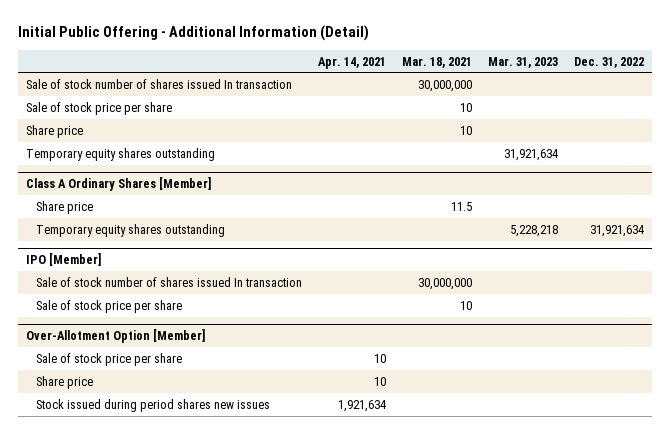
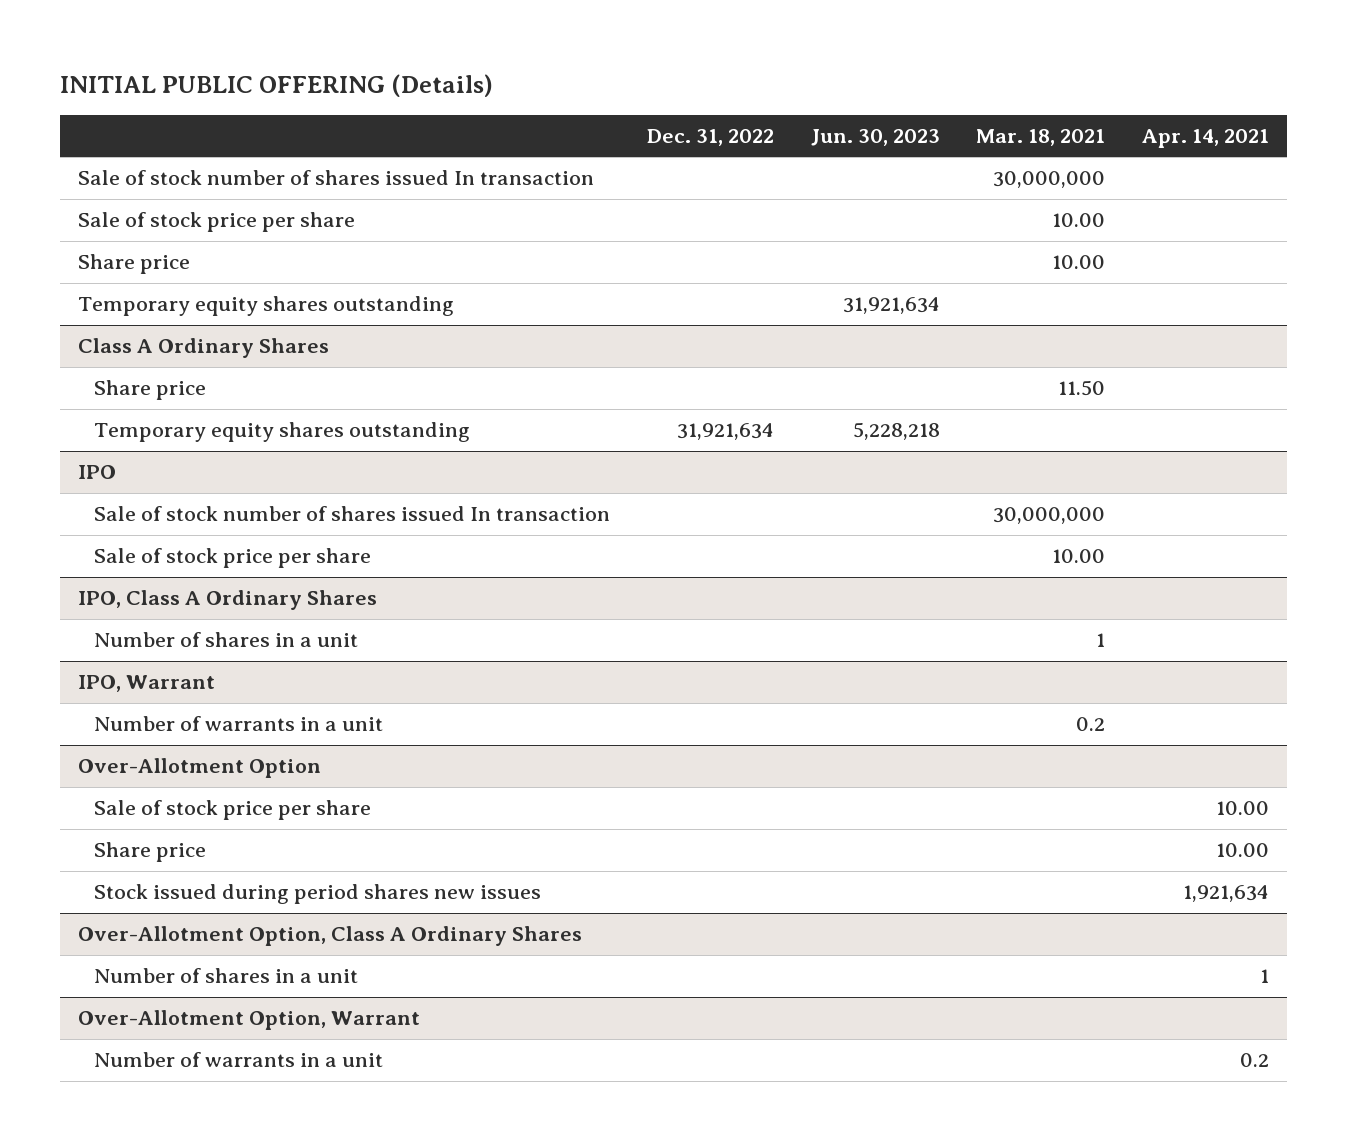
- Initial Public Offering - Additional Information (Detail)
+ INITIAL PUBLIC OFFERING (Details)
- | Apr. 14, 2021 | Mar. 18, 2021 | Mar. 31, 2023 | Dec. 31, 2022
+ | Dec. 31, 2022 | Jun. 30, 2023 | Mar. 18, 2021 | Apr. 14, 2021
- Sale of stock price per share | | 10 | |
- Share price | | 10 | |
+ Sale of stock price per share | | | 10.00 |
+ Share price | | | 10.00 |
- Class A Ordinary Shares [Member]
- Share price | | 11.5 | |
+ Class A Ordinary Shares
+ Share price | | | 11.50 |
- IPO [Member]
+ IPO
- Sale of stock price per share | | 10 | |
- Over-Allotment Option [Member]
- Sale of stock price per share | 10 | | |
- Share price | 10 | | |
+ Sale of stock price per share | | | 10.00 |
+ IPO, Class A Ordinary Shares
+ Number of shares in a unit | | | 1 |
+ IPO, Warrant
+ Number of warrants in a unit | | | 0.2 |
+ Over-Allotment Option
+ Sale of stock price per share | | | | 10.00
+ Share price | | | | 10.00
+ Over-Allotment Option, Class A Ordinary Shares
+ Number of shares in a unit | | | | 1
+ Over-Allotment Option, Warrant
+ Number of warrants in a unit | | | | 0.2

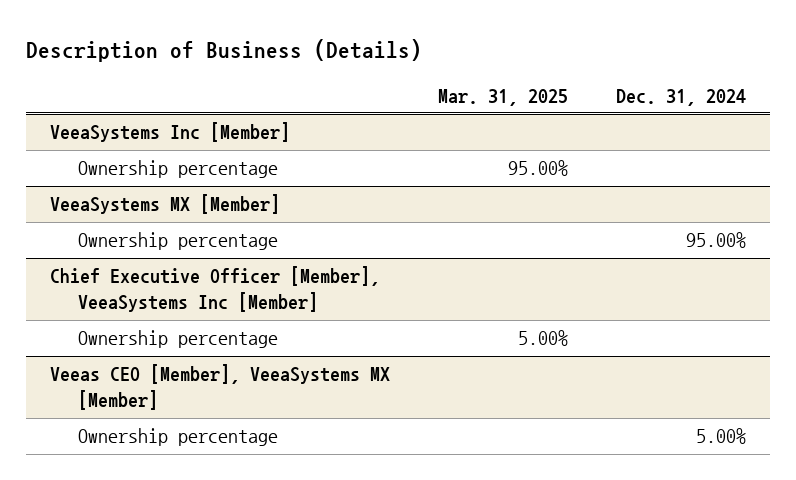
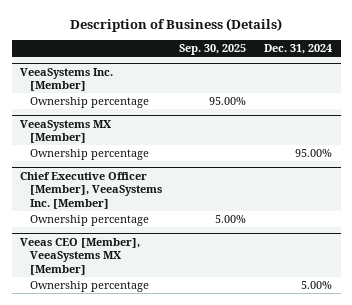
- | Mar. 31, 2025 | Dec. 31, 2024
+ | Sep. 30, 2025 | Dec. 31, 2024
- VeeaSystems Inc [Member]
+ VeeaSystems Inc. [Member]
- Chief Executive Officer [Member], VeeaSystems Inc [Member]
+ Chief Executive Officer [Member], VeeaSystems Inc. [Member]

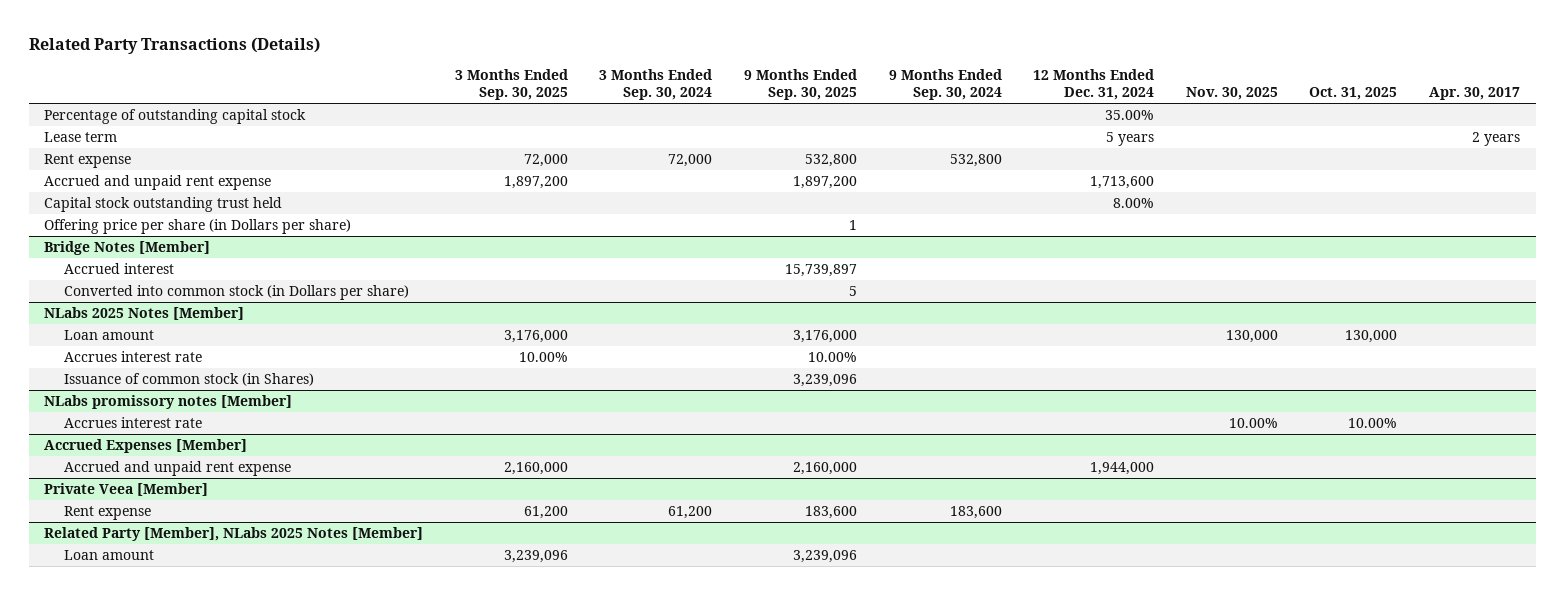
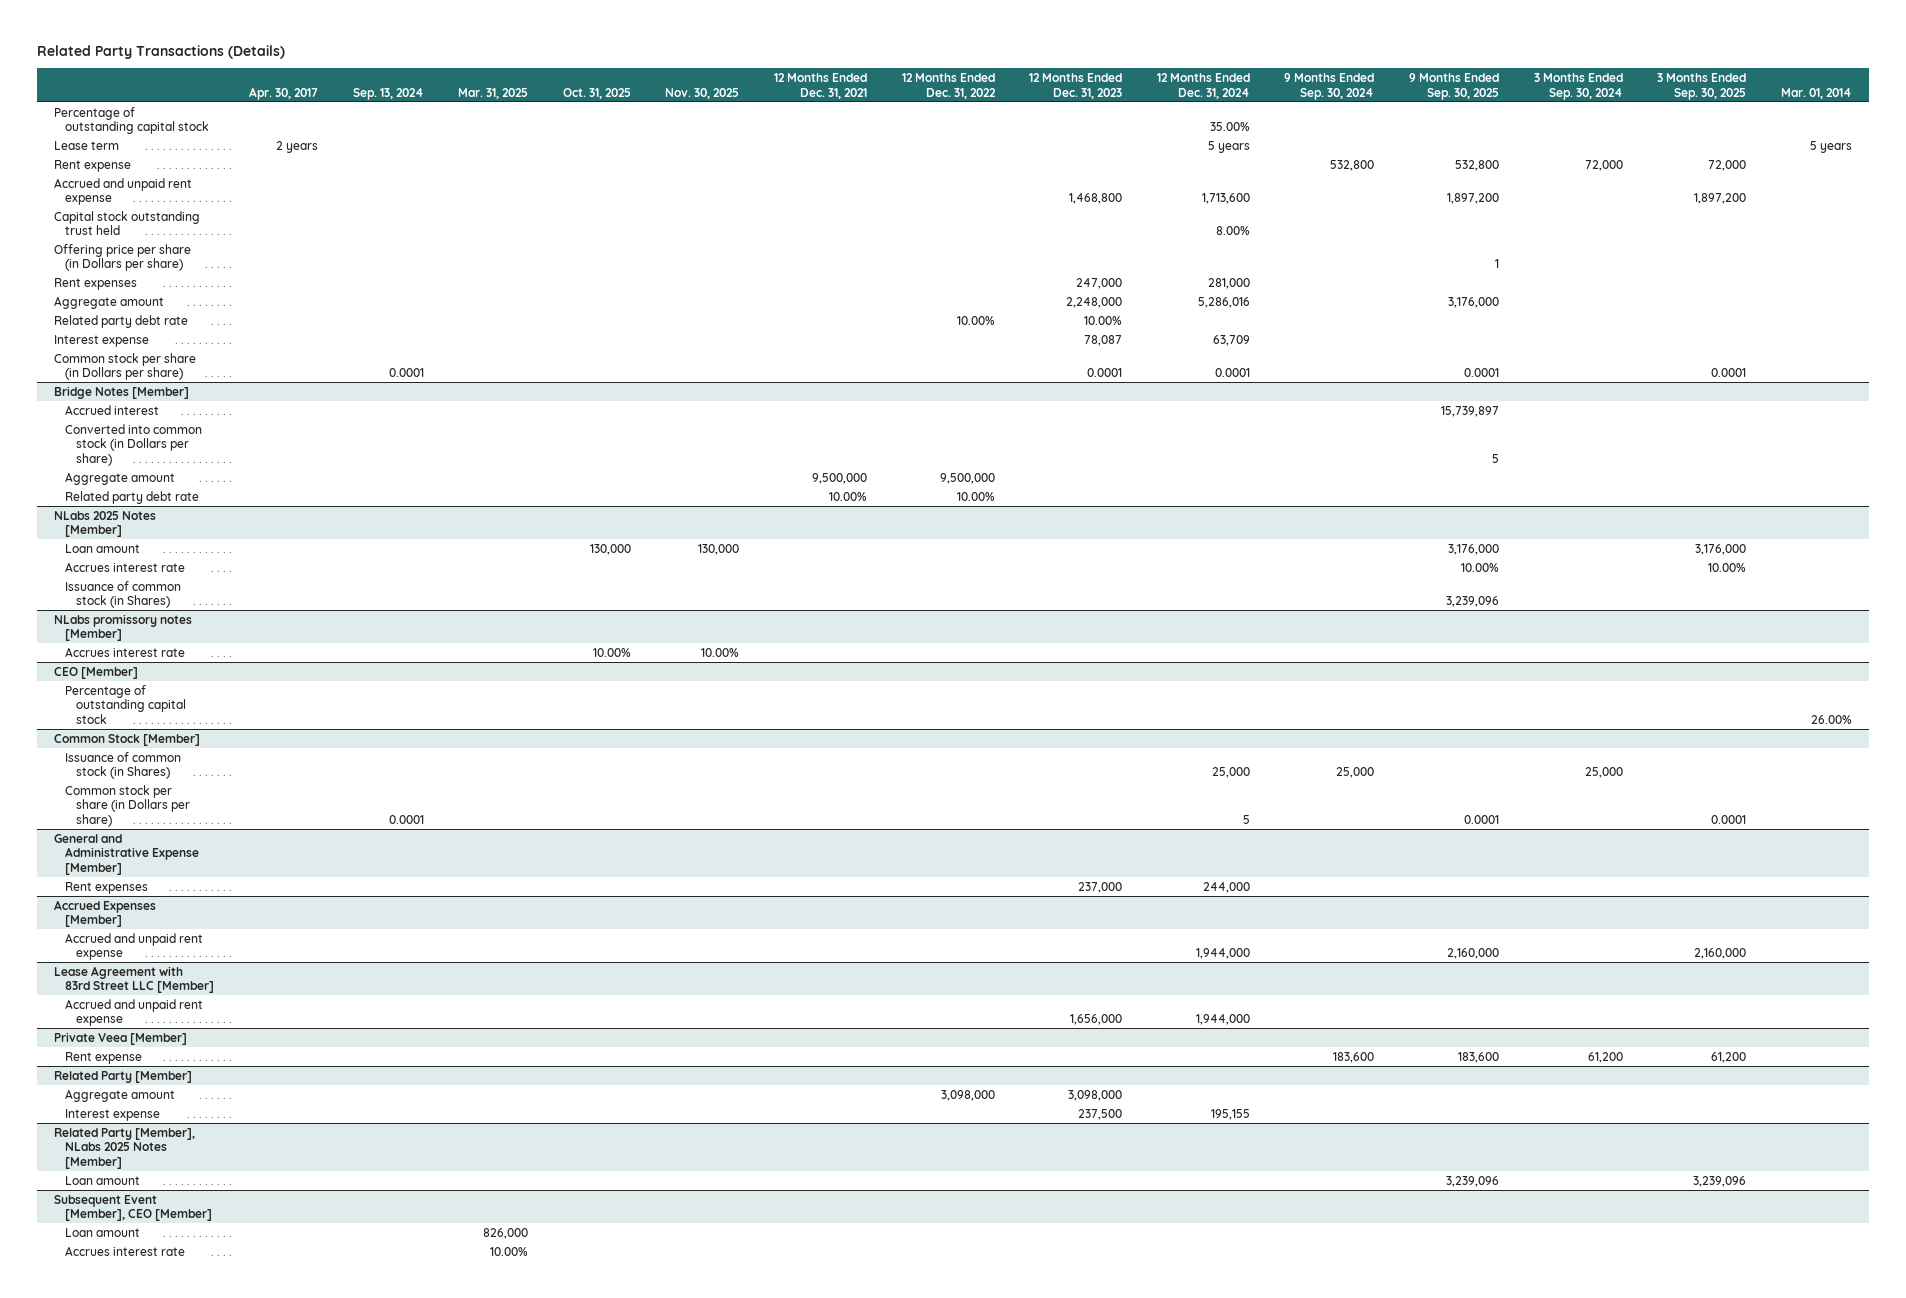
- | 3 Months Ended Sep. 30, 2025 | 3 Months Ended Sep. 30, 2024 | 9 Months Ended Sep. 30, 2025 | 9 Months Ended Sep. 30, 2024 | 12 Months Ended Dec. 31, 2024 | Nov. 30, 2025 | Oct. 31, 2025 | Apr. 30, 2017
+ | Apr. 30, 2017 | Sep. 13, 2024 | Mar. 31, 2025 | Oct. 31, 2025 | Nov. 30, 2025 | 12 Months Ended Dec. 31, 2021 | 12 Months Ended Dec. 31, 2022 | 12 Months Ended Dec. 31, 2023 | 12 Months Ended Dec. 31, 2024 | 9 Months Ended Sep. 30, 2024 | 9 Months Ended Sep. 30, 2025 | 3 Months Ended Sep. 30, 2024 | 3 Months Ended Sep. 30, 2025 | Mar. 01, 2014
+ Rent expenses | | | | | | | | 247,000 | 281,000 | | | | |
+ Aggregate amount | | | | | | | | 2,248,000 | 5,286,016 | | 3,176,000 | | |
+ Related party debt rate | | | | | | | 10.00% | 10.00% | | | | | |
+ Interest expense | | | | | | | | 78,087 | 63,709 | | | | |
+ Common stock per share (in Dollars per share) | | 0.0001 | | | | | | 0.0001 | 0.0001 | | 0.0001 | | 0.0001 |
@ Bridge Notes [Member]
+ Aggregate amount | | | | | | 9,500,000 | 9,500,000 | | | | | | |
+ Related party debt rate | | | | | | 10.00% | 10.00% | | | | | | |
+ CEO [Member]
+ Percentage of outstanding capital stock | | | | | | | | | | | | | | 26.00%
+ Common Stock [Member]
+ Issuance of common stock (in Shares) | | | | | | | | | 25,000 | 25,000 | | 25,000 | |
+ Common stock per share (in Dollars per share) | | 0.0001 | | | | | | | 5 | | 0.0001 | | 0.0001 |
+ General and Administrative Expense [Member]
+ Rent expenses | | | | | | | | 237,000 | 244,000 | | | | |
+ Lease Agreement with 83rd Street LLC [Member]
+ Accrued and unpaid rent expense | | | | | | | | 1,656,000 | 1,944,000 | | | | |
+ Related Party [Member]
+ Aggregate amount | | | | | | | 3,098,000 | 3,098,000 | | | | | |
+ Interest expense | | | | | | | | 237,500 | 195,155 | | | | |
+ Subsequent Event [Member], CEO [Member]
+ Loan amount | | | 826,000 | | | | | | | | | | |
+ Accrues interest rate | | | 10.00% | | | | | | | | | | |

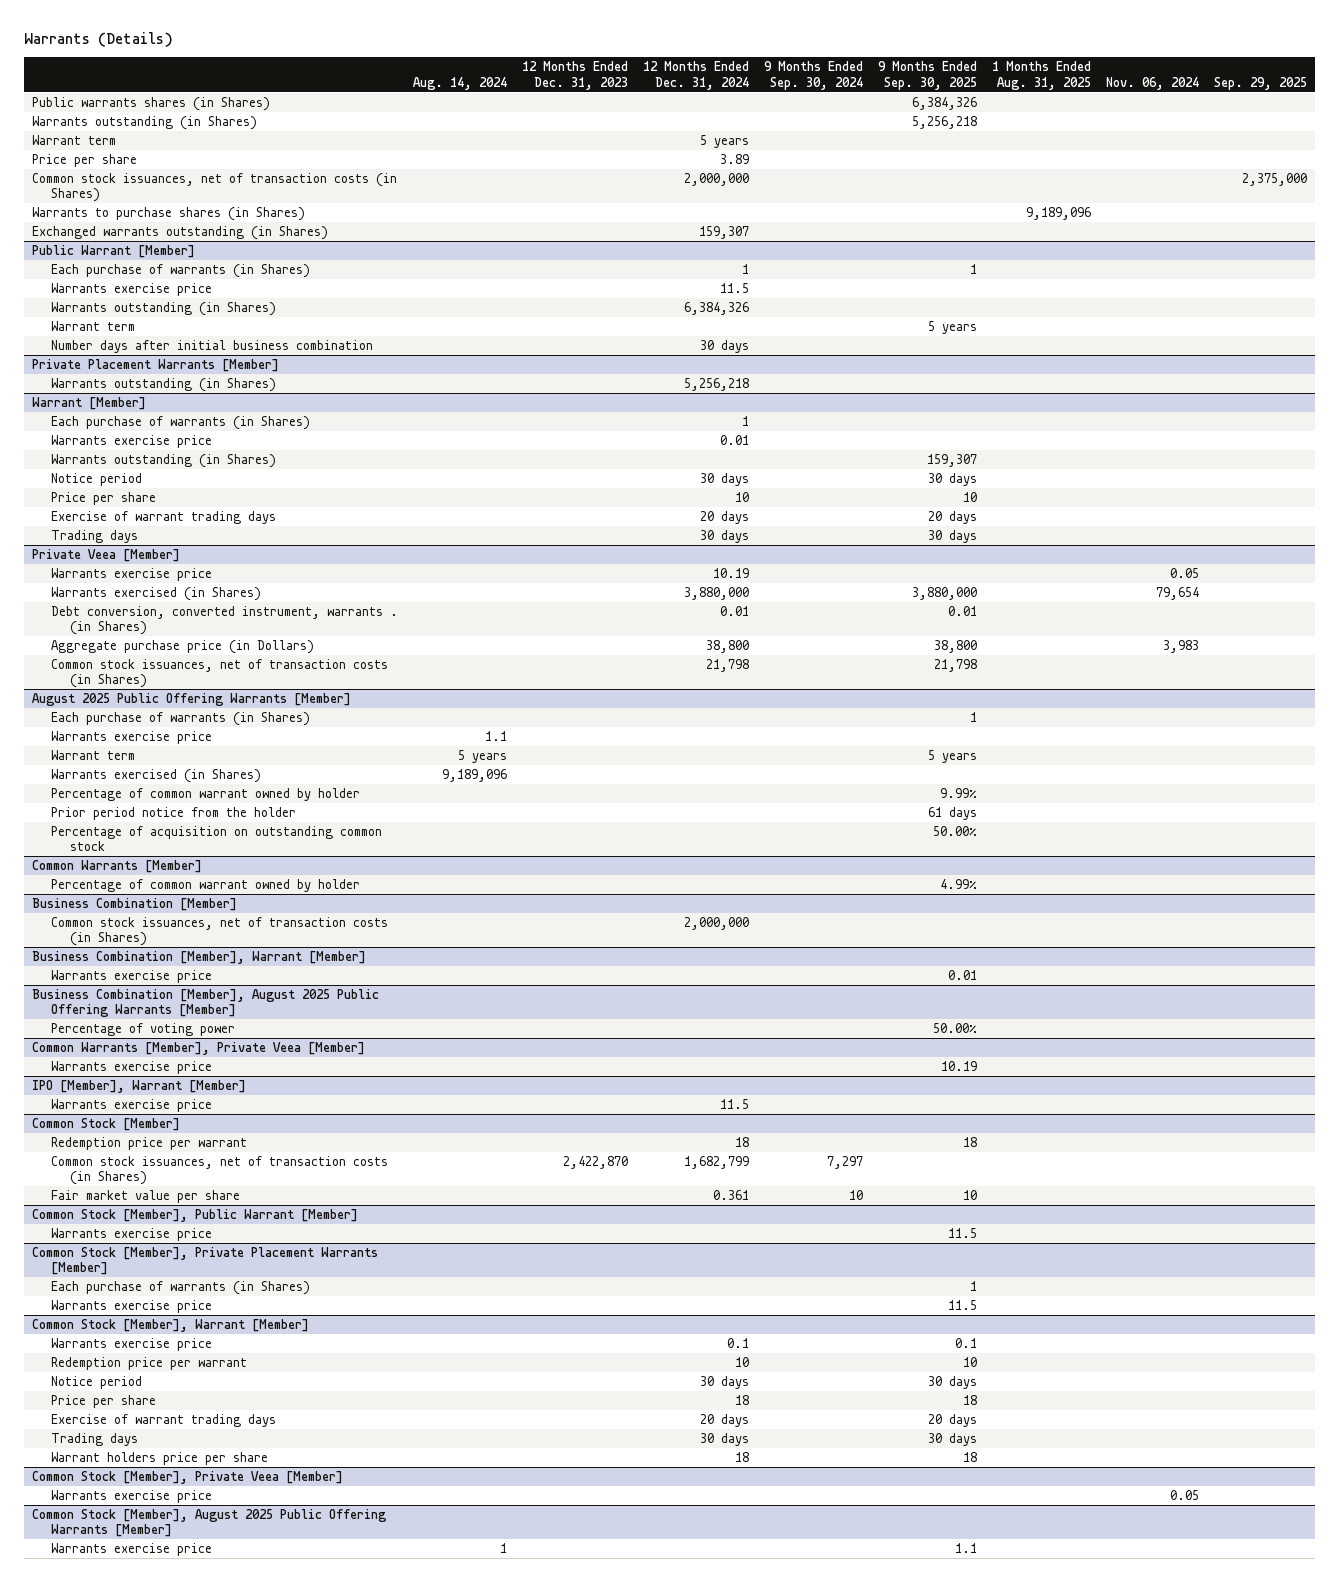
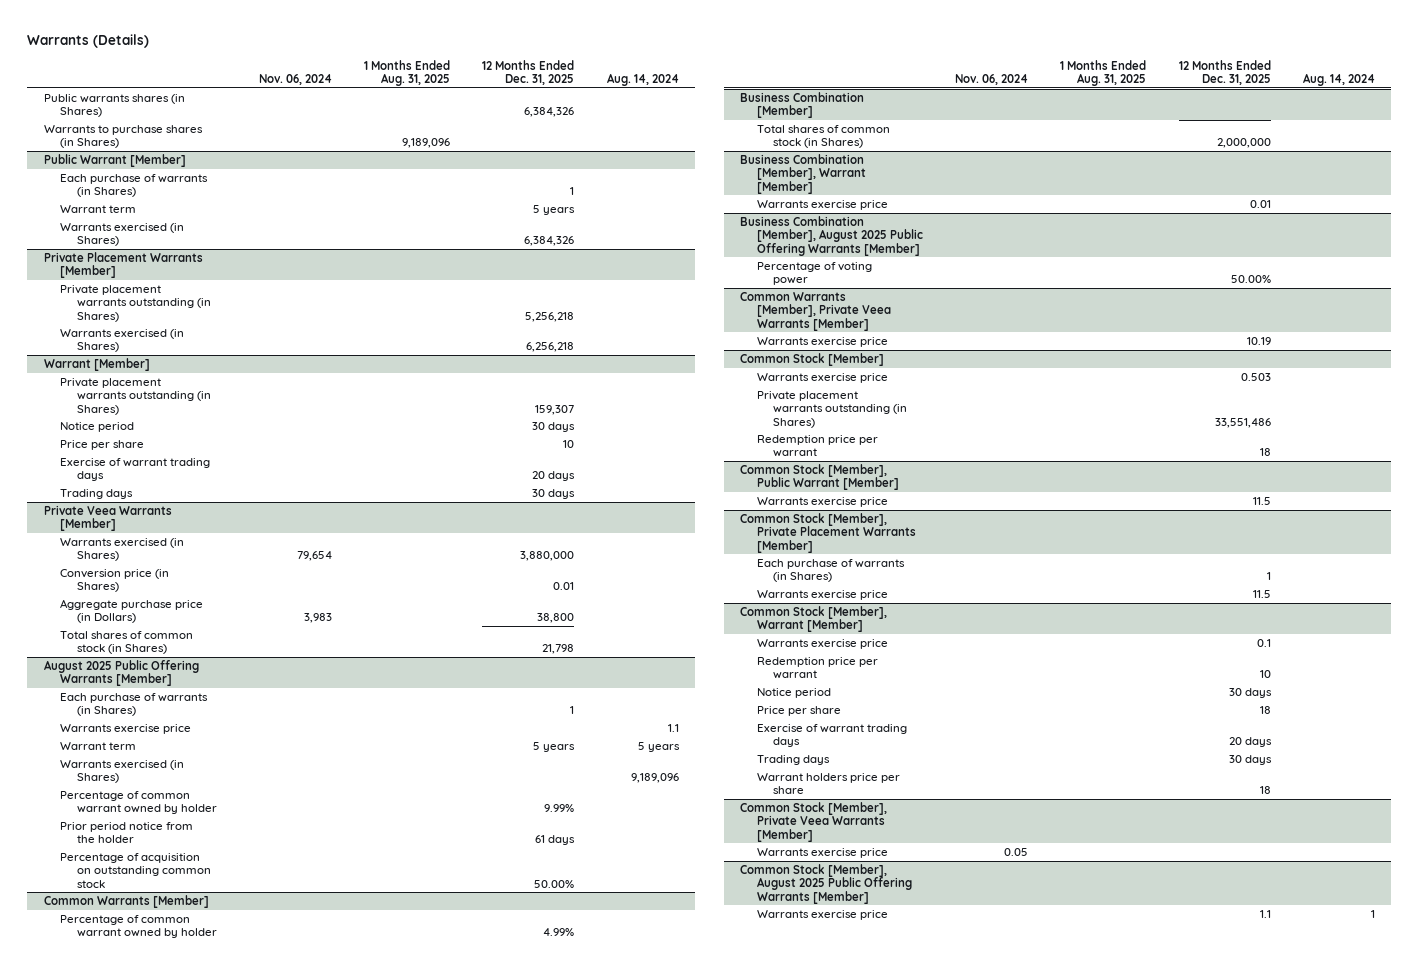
- | Aug. 14, 2024 | 12 Months Ended Dec. 31, 2023 | 12 Months Ended Dec. 31, 2024 | 9 Months Ended Sep. 30, 2024 | 9 Months Ended Sep. 30, 2025 | 1 Months Ended Aug. 31, 2025 | Nov. 06, 2024 | Sep. 29, 2025
+ | Nov. 06, 2024 | 1 Months Ended Aug. 31, 2025 | 12 Months Ended Dec. 31, 2025 | Aug. 14, 2024
- Warrants outstanding (in Shares) | | | | | 5,256,218 | | |
- Warrant term | | | 5 years | | | | |
- Price per share | | | 3.89 | | | | |
- Common stock issuances, net of transaction costs (in Shares) | | | 2,000,000 | | | | | 2,375,000
- Exchanged warrants outstanding (in Shares) | | | 159,307 | | | | |
@ Public Warrant [Member]
- Warrants exercise price | | | 11.5 | | | | |
- Warrants outstanding (in Shares) | | | 6,384,326 | | | | |
- Number days after initial business combination | | | 30 days | | | | |
+ Warrants exercised (in Shares) | | | 6,384,326 |
@ Private Placement Warrants [Member]
- Warrants outstanding (in Shares) | | | 5,256,218 | | | | |
+ Private placement warrants outstanding (in Shares) | | | 5,256,218 |
+ Warrants exercised (in Shares) | | | 6,256,218 |
@ Warrant [Member]
- Each purchase of warrants (in Shares) | | | 1 | | | | |
- Warrants exercise price | | | 0.01 | | | | |
- Warrants outstanding (in Shares) | | | | | 159,307 | | |
+ Private placement warrants outstanding (in Shares) | | | 159,307 |
- Private Veea [Member]
- Warrants exercise price | | | 10.19 | | | | 0.05 |
+ Private Veea Warrants [Member]
- Debt conversion, converted instrument, warrants . (in Shares) | | | 0.01 | | 0.01 | | |
+ Conversion price (in Shares) | | | 0.01 |
- Common stock issuances, net of transaction costs (in Shares) | | | 21,798 | | 21,798 | | |
+ Total shares of common stock (in Shares) | | | 21,798 |
@ Business Combination [Member]
- Common stock issuances, net of transaction costs (in Shares) | | | 2,000,000 | | | | |
+ Total shares of common stock (in Shares) | | | 2,000,000 |
- Common Warrants [Member], Private Veea [Member]
+ Common Warrants [Member], Private Veea Warrants [Member]
- IPO [Member], Warrant [Member]
- Warrants exercise price | | | 11.5 | | | | |
@ Common Stock [Member]
+ Warrants exercise price | | | 0.503 |
+ Private placement warrants outstanding (in Shares) | | | 33,551,486 |
- Common stock issuances, net of transaction costs (in Shares) | | 2,422,870 | 1,682,799 | 7,297 | | | |
- Fair market value per share | | | 0.361 | 10 | 10 | | |
- Common Stock [Member], Private Veea [Member]
+ Common Stock [Member], Private Veea Warrants [Member]

